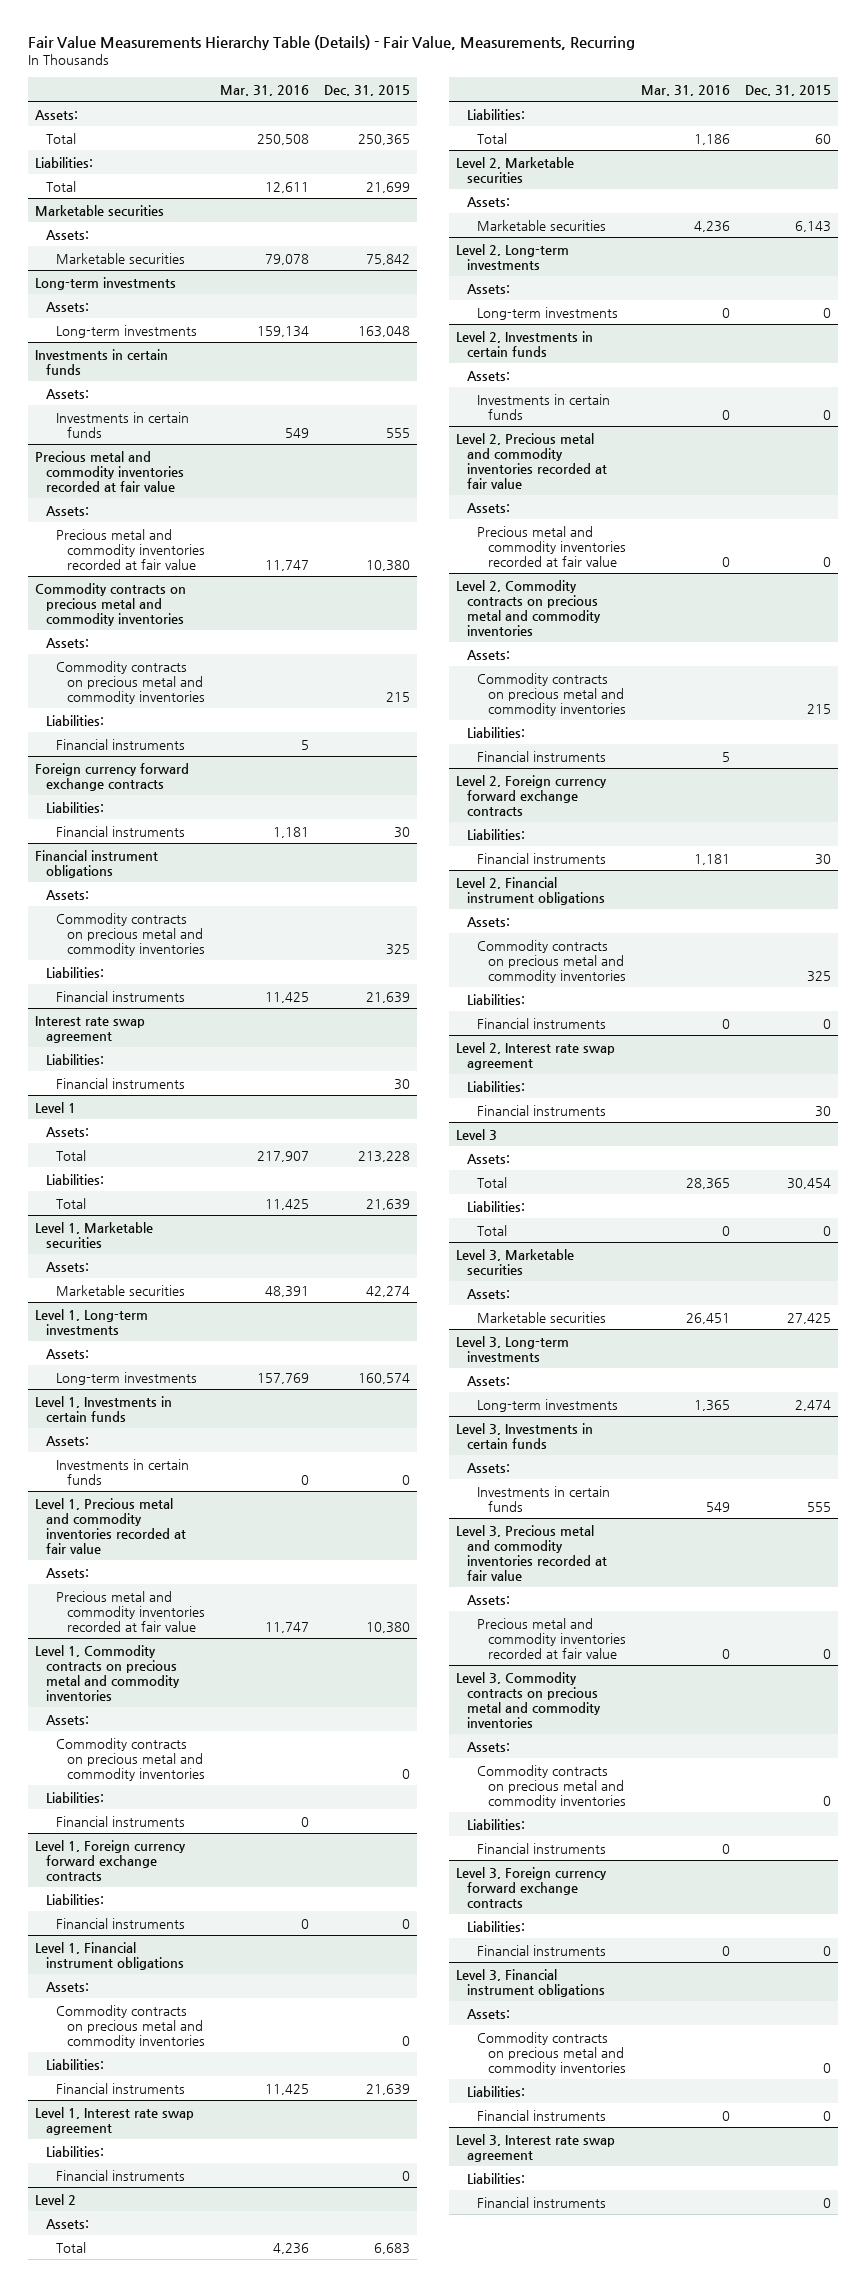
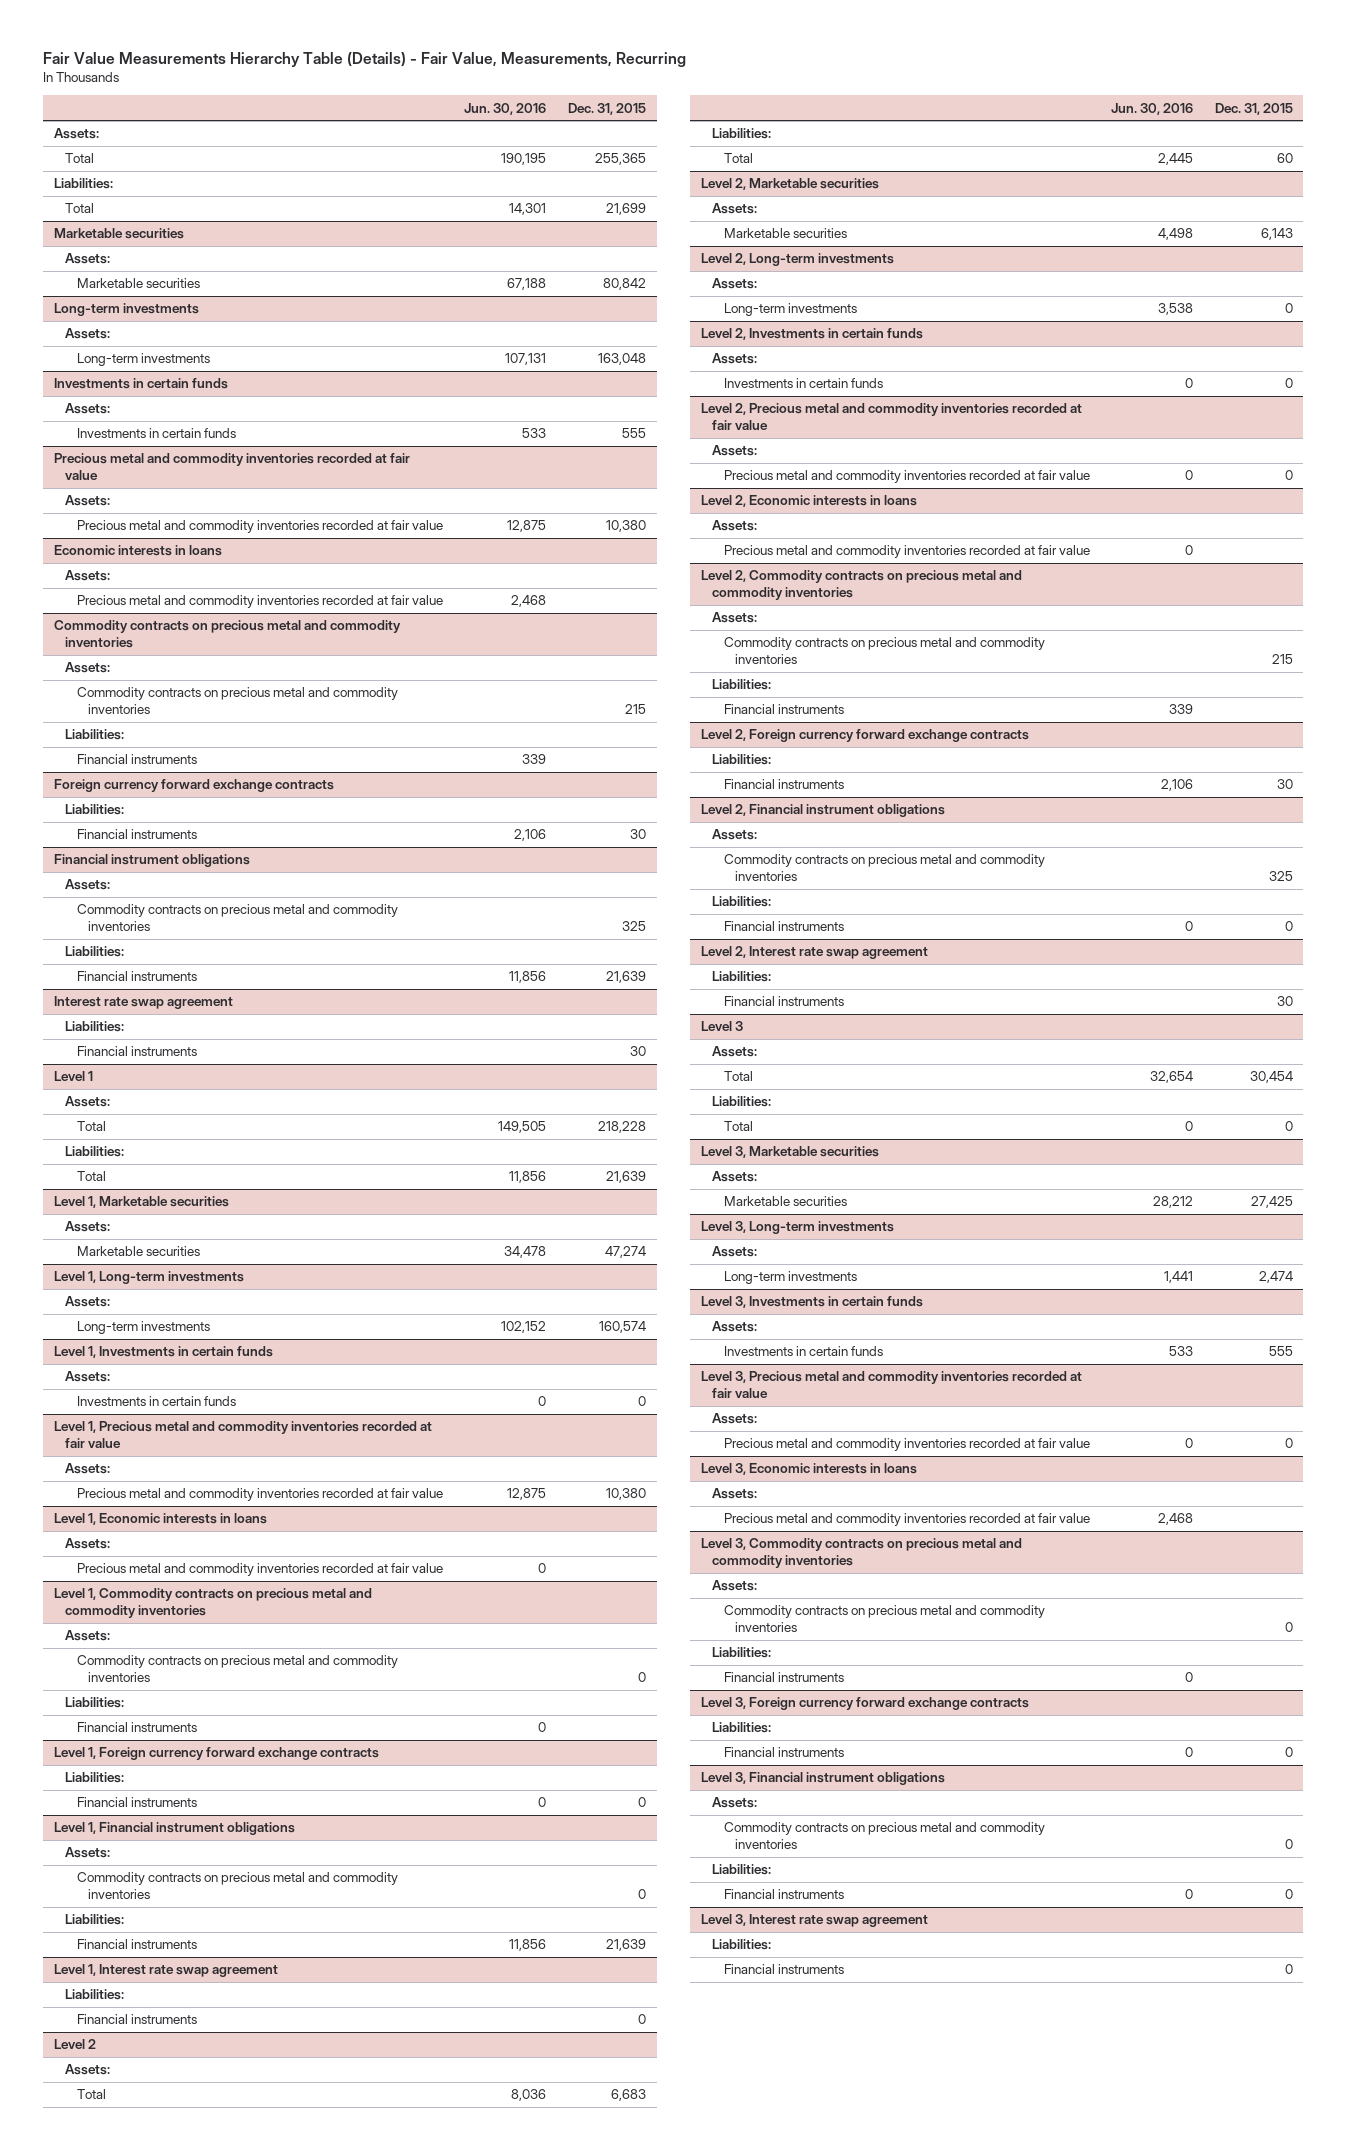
- | Mar. 31, 2016 | Dec. 31, 2015
+ | Jun. 30, 2016 | Dec. 31, 2015
- Total | 250,508 | 250,365
+ Total | 190,195 | 255,365
@ Marketable securities
- Marketable securities | 79,078 | 75,842
+ Marketable securities | 67,188 | 80,842
+ Economic interests in loans
+ Assets:
+ Precious metal and commodity inventories recorded at fair value | 2,468 |
@ Level 1
- Total | 217,907 | 213,228
+ Total | 149,505 | 218,228
@ Level 1, Marketable securities
- Marketable securities | 48,391 | 42,274
+ Marketable securities | 34,478 | 47,274
+ Level 1, Economic interests in loans
+ Assets:
+ Precious metal and commodity inventories recorded at fair value | 0 |
+ Level 2, Economic interests in loans
+ Assets:
+ Precious metal and commodity inventories recorded at fair value | 0 |
+ Level 3, Economic interests in loans
+ Assets:
+ Precious metal and commodity inventories recorded at fair value | 2,468 |

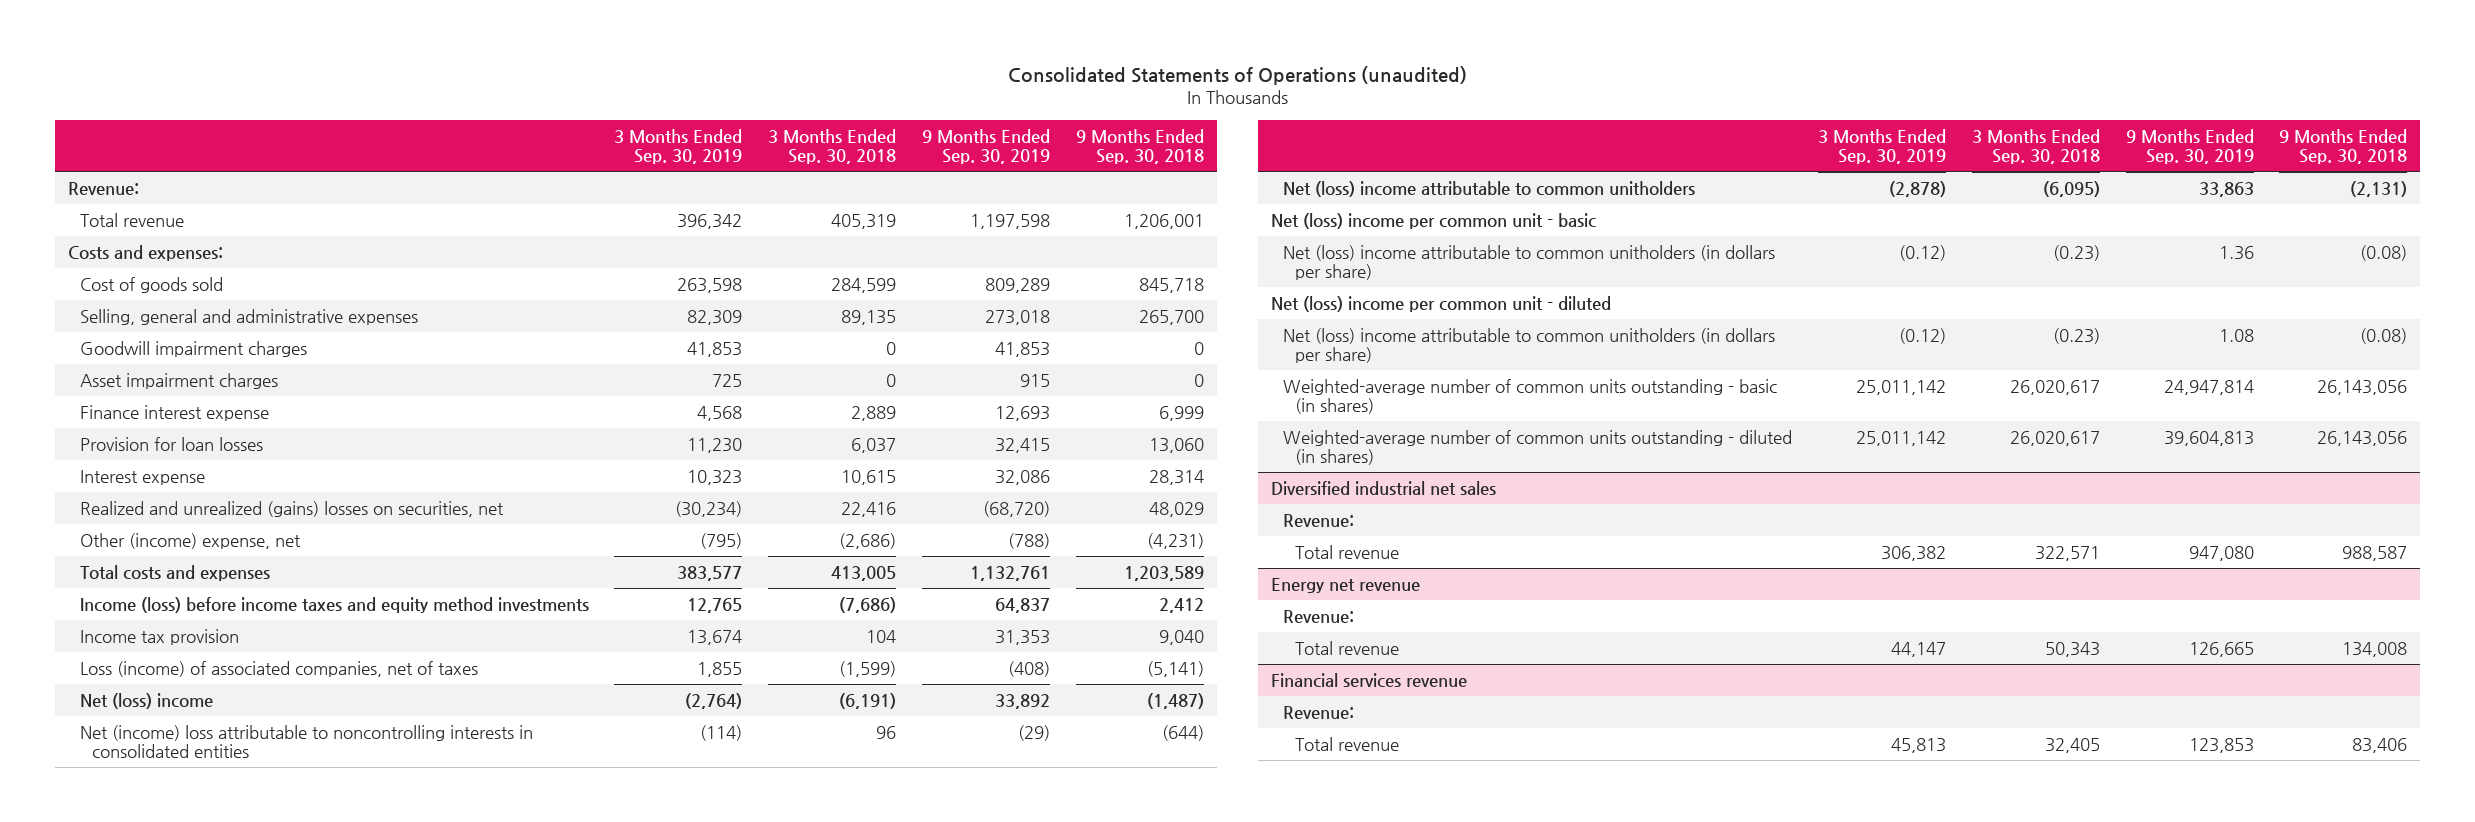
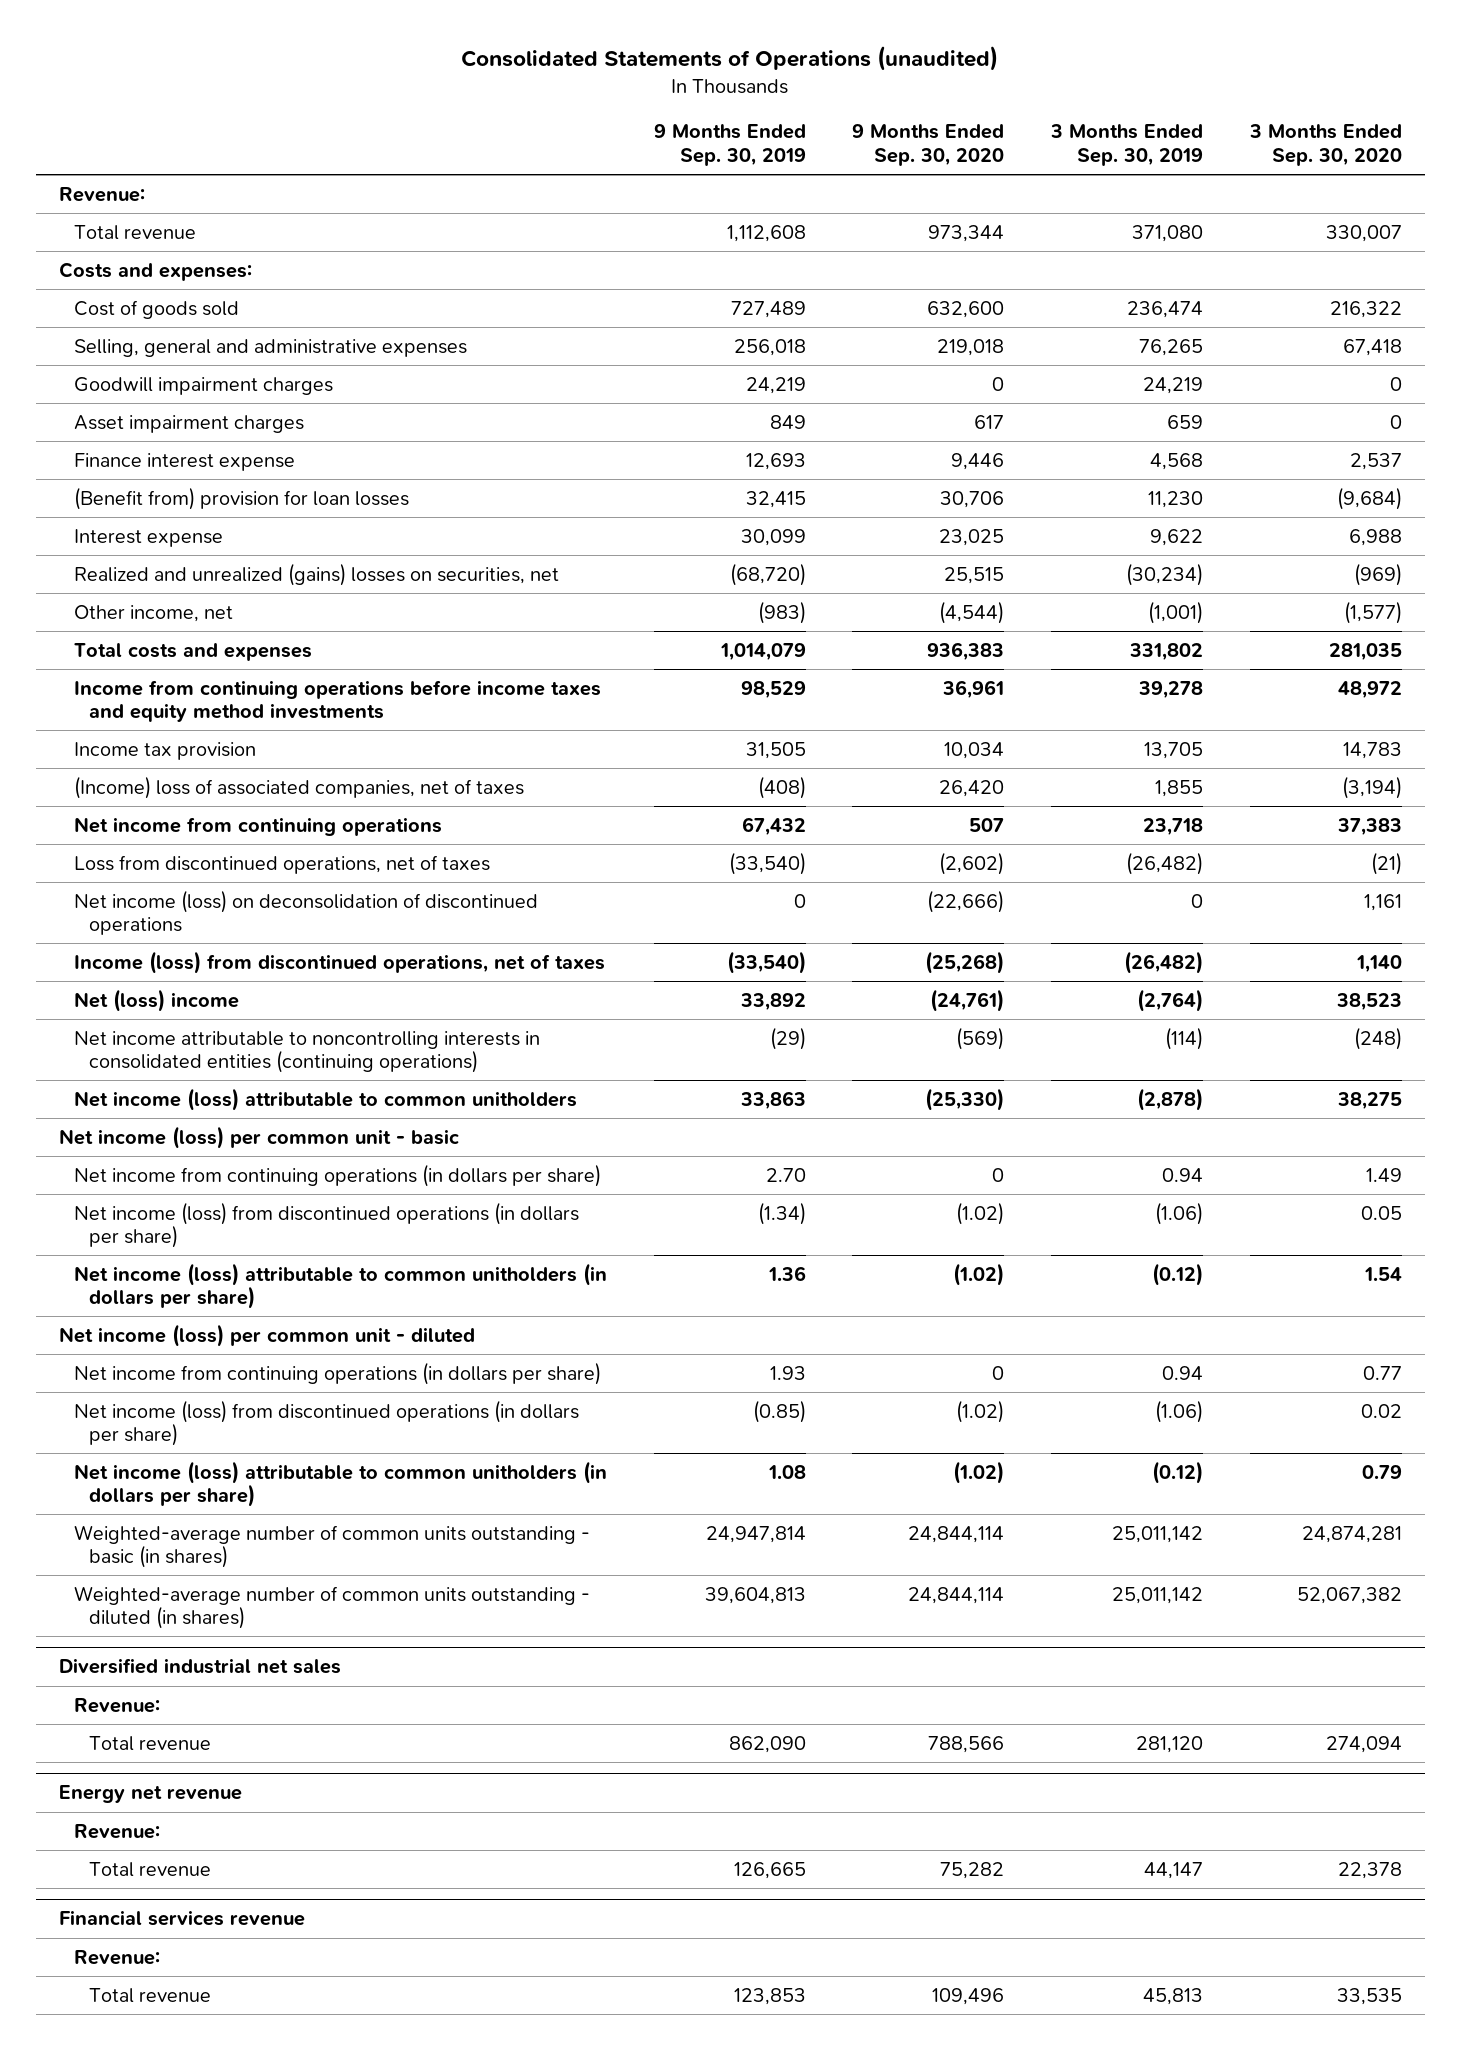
- | 3 Months Ended Sep. 30, 2019 | 3 Months Ended Sep. 30, 2018 | 9 Months Ended Sep. 30, 2019 | 9 Months Ended Sep. 30, 2018
+ | 9 Months Ended Sep. 30, 2019 | 9 Months Ended Sep. 30, 2020 | 3 Months Ended Sep. 30, 2019 | 3 Months Ended Sep. 30, 2020
- Total revenue | 396,342 | 405,319 | 1,197,598 | 1,206,001
+ Total revenue | 1,112,608 | 973,344 | 371,080 | 330,007
- Cost of goods sold | 263,598 | 284,599 | 809,289 | 845,718
- Selling, general and administrative expenses | 82,309 | 89,135 | 273,018 | 265,700
- Goodwill impairment charges | 41,853 | 0 | 41,853 | 0
- Asset impairment charges | 725 | 0 | 915 | 0
+ Cost of goods sold | 727,489 | 632,600 | 236,474 | 216,322
+ Selling, general and administrative expenses | 256,018 | 219,018 | 76,265 | 67,418
+ Goodwill impairment charges | 24,219 | 0 | 24,219 | 0
+ Asset impairment charges | 849 | 617 | 659 | 0
- Provision for loan losses | 11,230 | 6,037 | 32,415 | 13,060
- Interest expense | 10,323 | 10,615 | 32,086 | 28,314
+ (Benefit from) provision for loan losses | 32,415 | 30,706 | 11,230 | (9,684)
+ Interest expense | 30,099 | 23,025 | 9,622 | 6,988
- Other (income) expense, net | (795) | (2,686) | (788) | (4,231)
- Total costs and expenses | 383,577 | 413,005 | 1,132,761 | 1,203,589
- Income (loss) before income taxes and equity method investments | 12,765 | (7,686) | 64,837 | 2,412
- Income tax provision | 13,674 | 104 | 31,353 | 9,040
- Loss (income) of associated companies, net of taxes | 1,855 | (1,599) | (408) | (5,141)
+ Other income, net | (983) | (4,544) | (1,001) | (1,577)
+ Total costs and expenses | 1,014,079 | 936,383 | 331,802 | 281,035
+ Income from continuing operations before income taxes and equity method investments | 98,529 | 36,961 | 39,278 | 48,972
+ Income tax provision | 31,505 | 10,034 | 13,705 | 14,783
+ (Income) loss of associated companies, net of taxes | (408) | 26,420 | 1,855 | (3,194)
+ Net income from continuing operations | 67,432 | 507 | 23,718 | 37,383
+ Loss from discontinued operations, net of taxes | (33,540) | (2,602) | (26,482) | (21)
+ Net income (loss) on deconsolidation of discontinued operations | 0 | (22,666) | 0 | 1,161
+ Income (loss) from discontinued operations, net of taxes | (33,540) | (25,268) | (26,482) | 1,140
- Net (income) loss attributable to noncontrolling interests in consolidated entities | (114) | 96 | (29) | (644)
- Net (loss) income attributable to common unitholders | (2,878) | (6,095) | 33,863 | (2,131)
- Net (loss) income per common unit - basic
- Net (loss) income attributable to common unitholders (in dollars per share) | (0.12) | (0.23) | 1.36 | (0.08)
- Net (loss) income per common unit - diluted
- Net (loss) income attributable to common unitholders (in dollars per share) | (0.12) | (0.23) | 1.08 | (0.08)
+ Net income attributable to noncontrolling interests in consolidated entities (continuing operations) | (29) | (569) | (114) | (248)
+ Net income (loss) attributable to common unitholders | 33,863 | (25,330) | (2,878) | 38,275
+ Net income (loss) per common unit - basic
+ Net income from continuing operations (in dollars per share) | 2.70 | 0 | 0.94 | 1.49
+ Net income (loss) from discontinued operations (in dollars per share) | (1.34) | (1.02) | (1.06) | 0.05
+ Net income (loss) attributable to common unitholders (in dollars per share) | 1.36 | (1.02) | (0.12) | 1.54
+ Net income (loss) per common unit - diluted
+ Net income from continuing operations (in dollars per share) | 1.93 | 0 | 0.94 | 0.77
+ Net income (loss) from discontinued operations (in dollars per share) | (0.85) | (1.02) | (1.06) | 0.02
+ Net income (loss) attributable to common unitholders (in dollars per share) | 1.08 | (1.02) | (0.12) | 0.79
@ Diversified industrial net sales
- Total revenue | 306,382 | 322,571 | 947,080 | 988,587
+ Total revenue | 862,090 | 788,566 | 281,120 | 274,094

